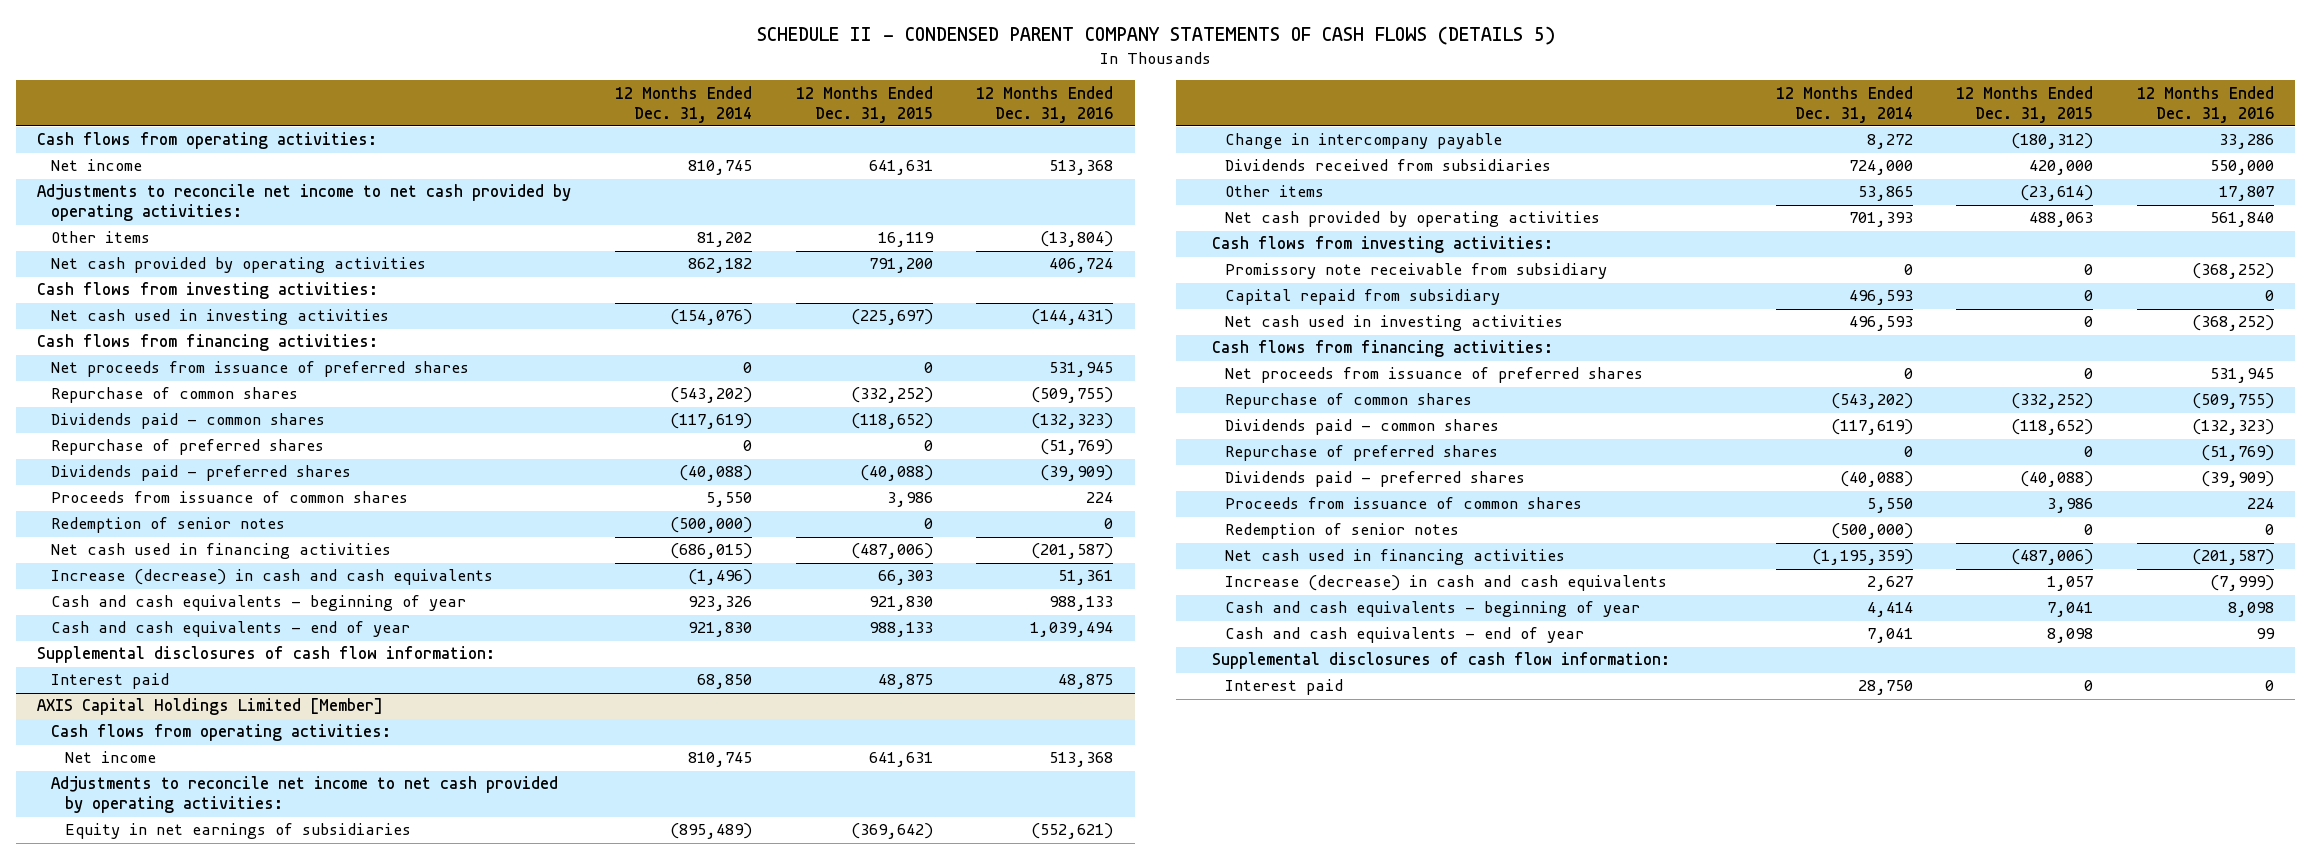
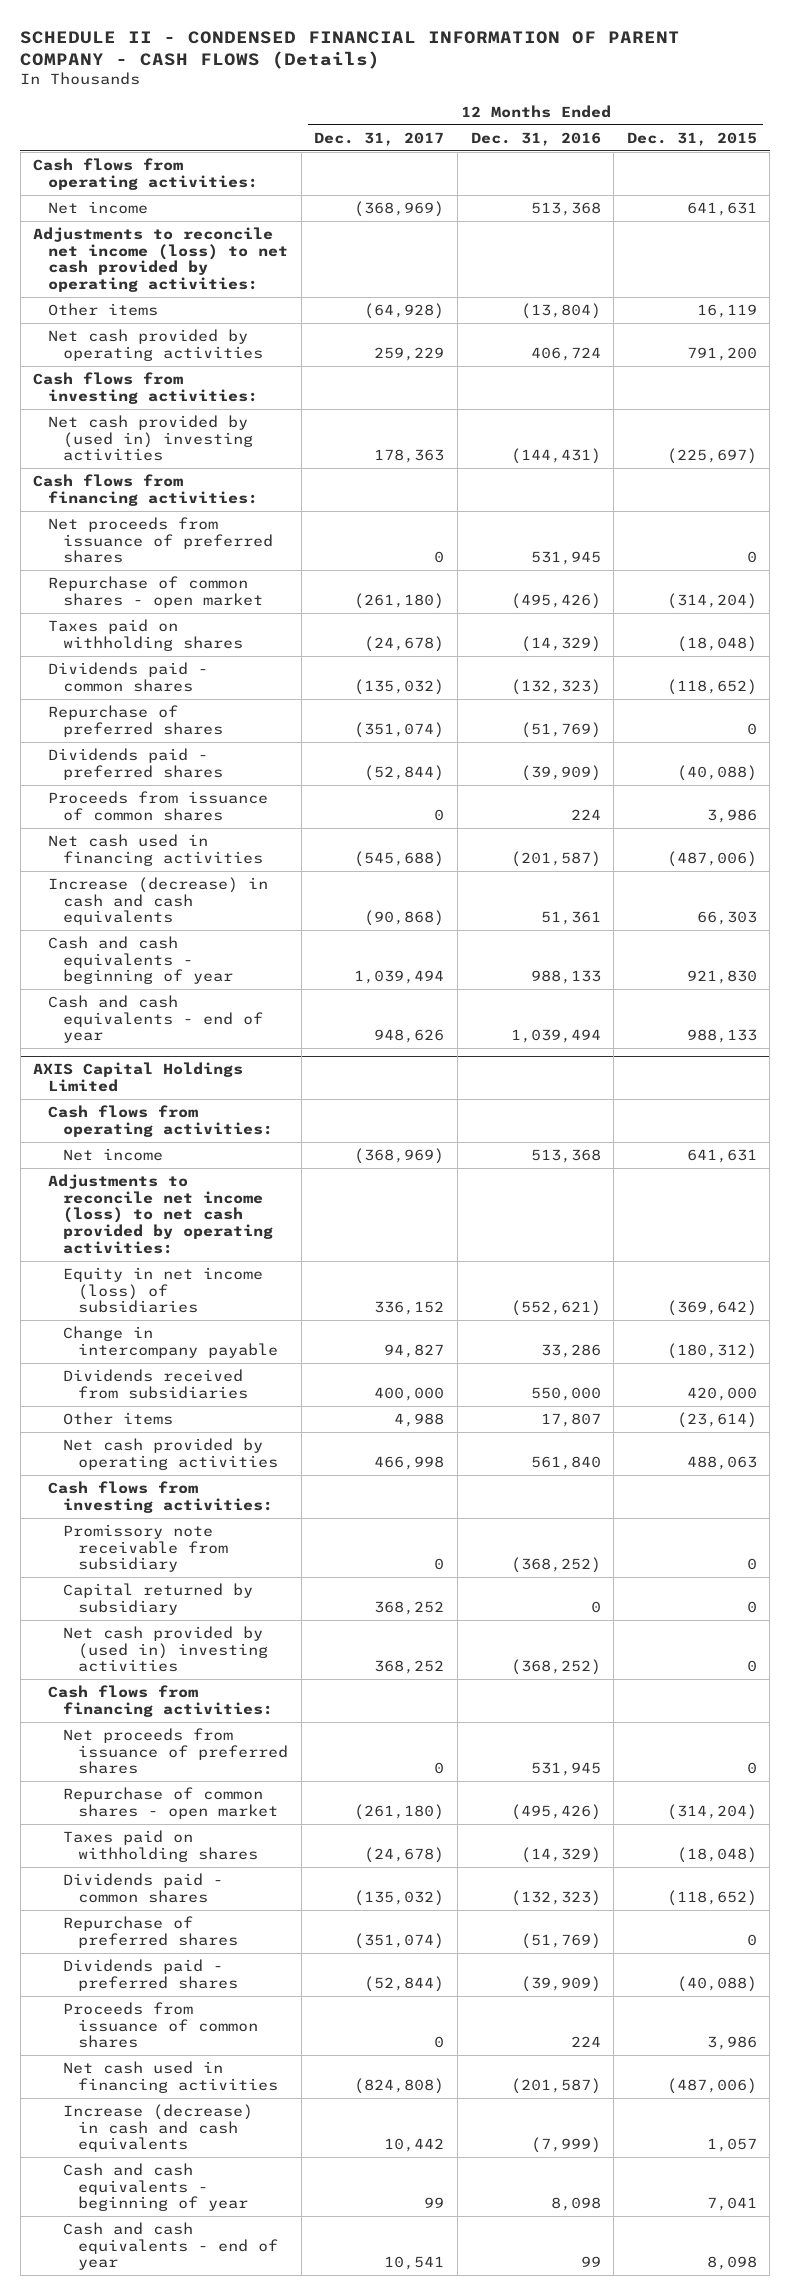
- SCHEDULE II - CONDENSED PARENT COMPANY STATEMENTS OF CASH FLOWS (DETAILS 5)
+ SCHEDULE II - CONDENSED FINANCIAL INFORMATION OF PARENT COMPANY - CASH FLOWS (Details)
- | 12 Months Ended Dec. 31, 2014 | 12 Months Ended Dec. 31, 2015 | 12 Months Ended Dec. 31, 2016
+ | 12 Months Ended Dec. 31, 2017 | 12 Months Ended Dec. 31, 2016 | 12 Months Ended Dec. 31, 2015
- Adjustments to reconcile net income to net cash provided by operating activities:
+ Adjustments to reconcile net income (loss) to net cash provided by operating activities:
- Net cash used in investing activities | (154,076) | (225,697) | (144,431)
+ Net cash provided by (used in) investing activities | 178,363 | (144,431) | (225,697)
- Repurchase of common shares | (543,202) | (332,252) | (509,755)
+ Repurchase of common shares - open market | (261,180) | (495,426) | (314,204)
+ Taxes paid on withholding shares | (24,678) | (14,329) | (18,048)
- Redemption of senior notes | (500,000) | 0 | 0
- Supplemental disclosures of cash flow information:
- Interest paid | 68,850 | 48,875 | 48,875
- AXIS Capital Holdings Limited [Member]
+ AXIS Capital Holdings Limited
- Adjustments to reconcile net income to net cash provided by operating activities:
- Equity in net earnings of subsidiaries | (895,489) | (369,642) | (552,621)
+ Adjustments to reconcile net income (loss) to net cash provided by operating activities:
+ Equity in net income (loss) of subsidiaries | 336,152 | (552,621) | (369,642)
- Capital repaid from subsidiary | 496,593 | 0 | 0
- Net cash used in investing activities | 496,593 | 0 | (368,252)
+ Capital returned by subsidiary | 368,252 | 0 | 0
+ Net cash provided by (used in) investing activities | 368,252 | (368,252) | 0
- Repurchase of common shares | (543,202) | (332,252) | (509,755)
+ Repurchase of common shares - open market | (261,180) | (495,426) | (314,204)
+ Taxes paid on withholding shares | (24,678) | (14,329) | (18,048)
- Redemption of senior notes | (500,000) | 0 | 0
- Supplemental disclosures of cash flow information:
- Interest paid | 28,750 | 0 | 0

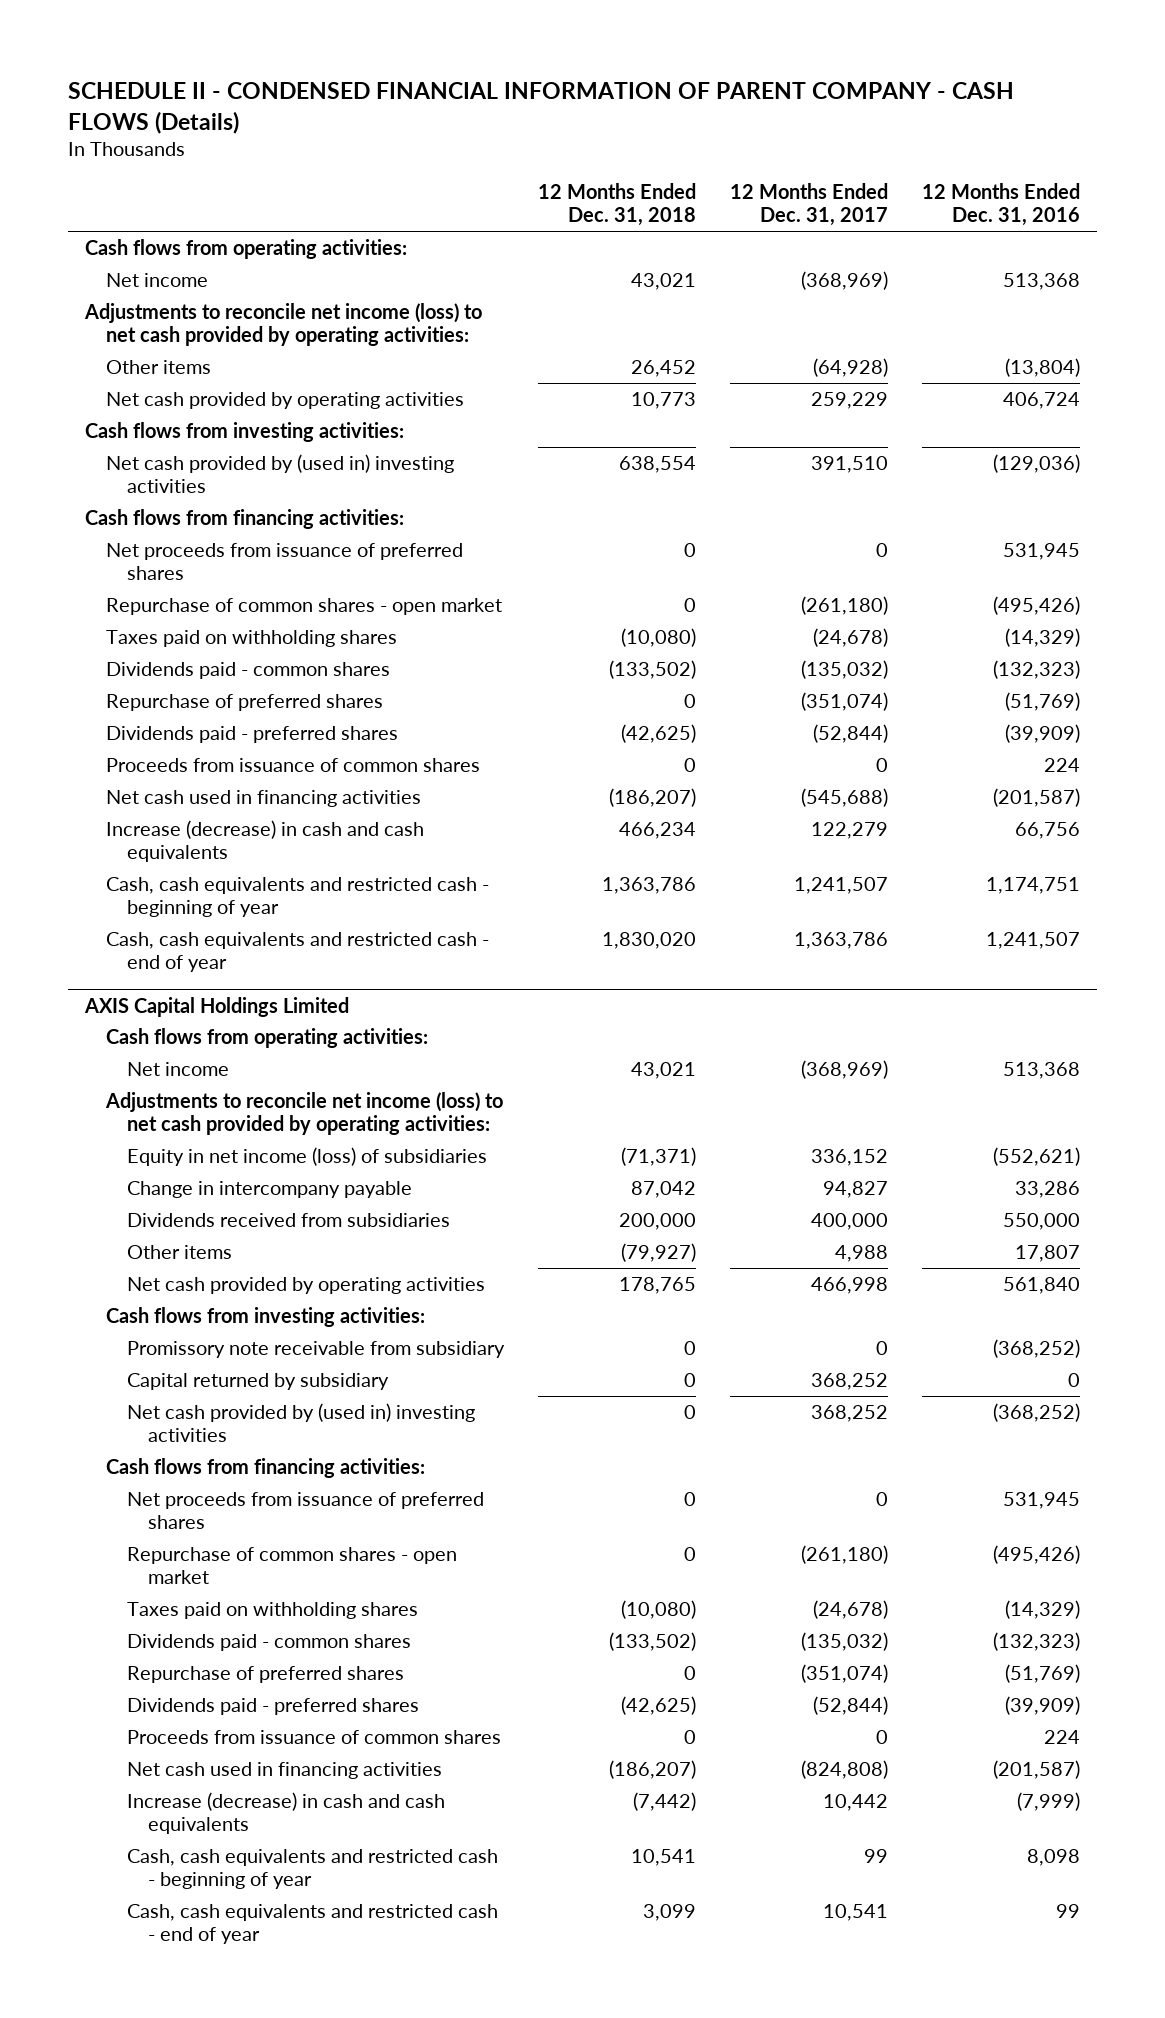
- | 12 Months Ended Dec. 31, 2017 | 12 Months Ended Dec. 31, 2016 | 12 Months Ended Dec. 31, 2015
+ | 12 Months Ended Dec. 31, 2018 | 12 Months Ended Dec. 31, 2017 | 12 Months Ended Dec. 31, 2016
- Net cash provided by (used in) investing activities | 178,363 | (144,431) | (225,697)
+ Net cash provided by (used in) investing activities | 638,554 | 391,510 | (129,036)
- Increase (decrease) in cash and cash equivalents | (90,868) | 51,361 | 66,303
- Cash and cash equivalents - beginning of year | 1,039,494 | 988,133 | 921,830
- Cash and cash equivalents - end of year | 948,626 | 1,039,494 | 988,133
+ Increase (decrease) in cash and cash equivalents | 466,234 | 122,279 | 66,756
+ Cash, cash equivalents and restricted cash - beginning of year | 1,363,786 | 1,241,507 | 1,174,751
+ Cash, cash equivalents and restricted cash - end of year | 1,830,020 | 1,363,786 | 1,241,507
@ AXIS Capital Holdings Limited
- Cash and cash equivalents - beginning of year | 99 | 8,098 | 7,041
- Cash and cash equivalents - end of year | 10,541 | 99 | 8,098
+ Cash, cash equivalents and restricted cash - beginning of year | 10,541 | 99 | 8,098
+ Cash, cash equivalents and restricted cash - end of year | 3,099 | 10,541 | 99

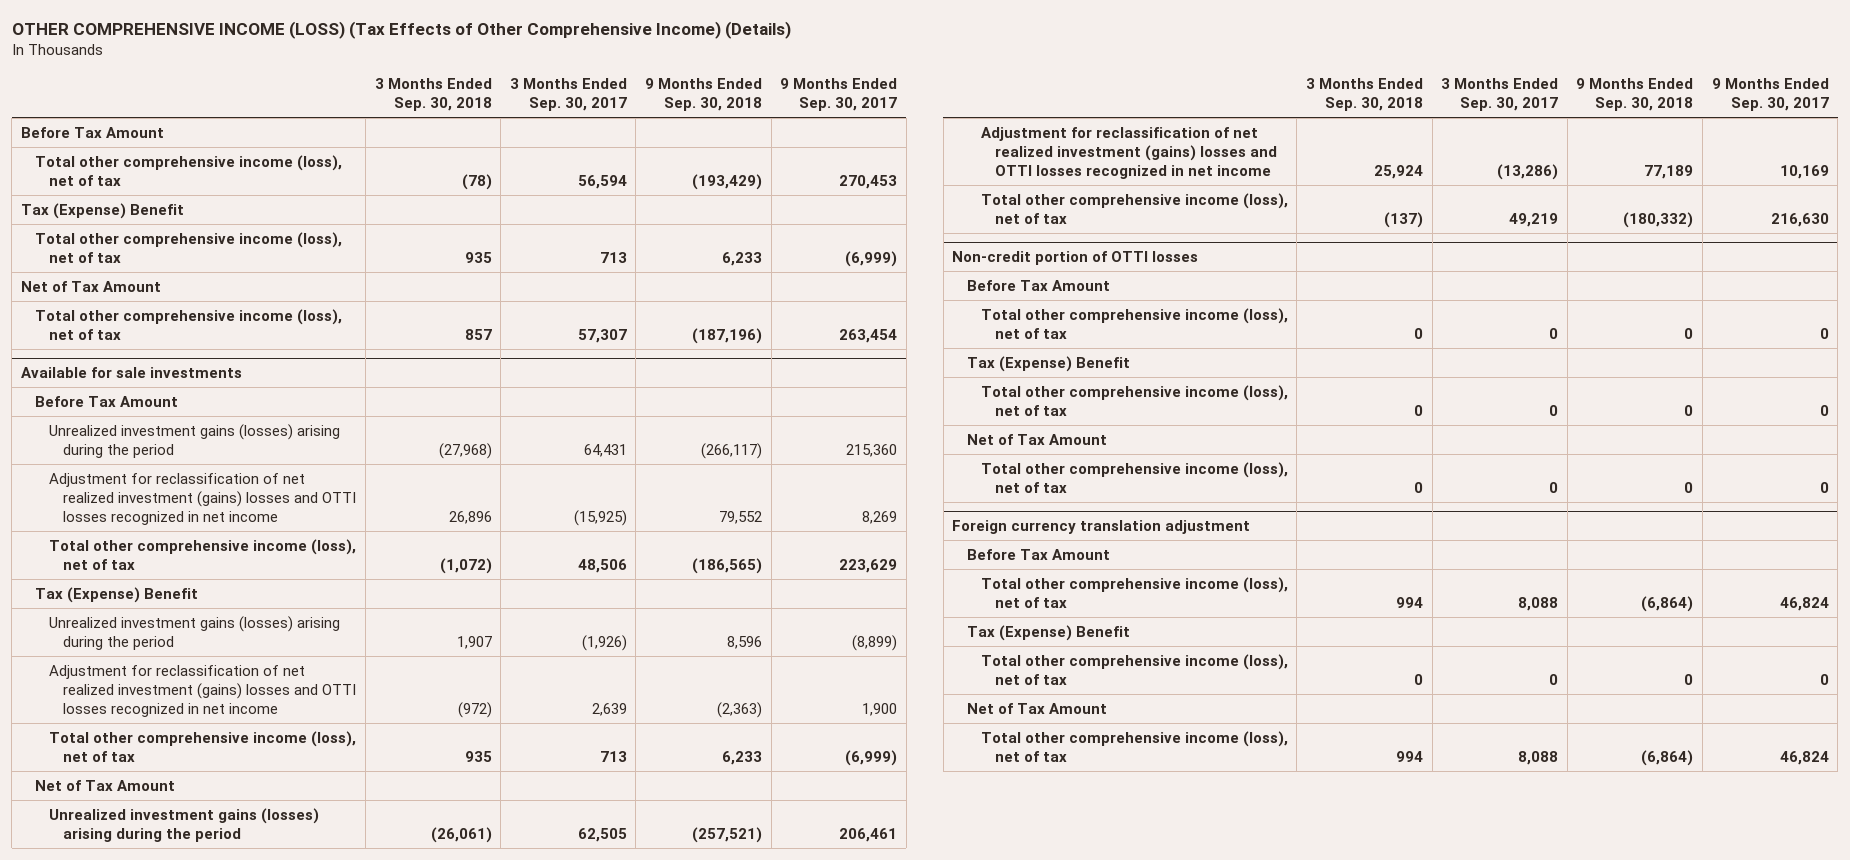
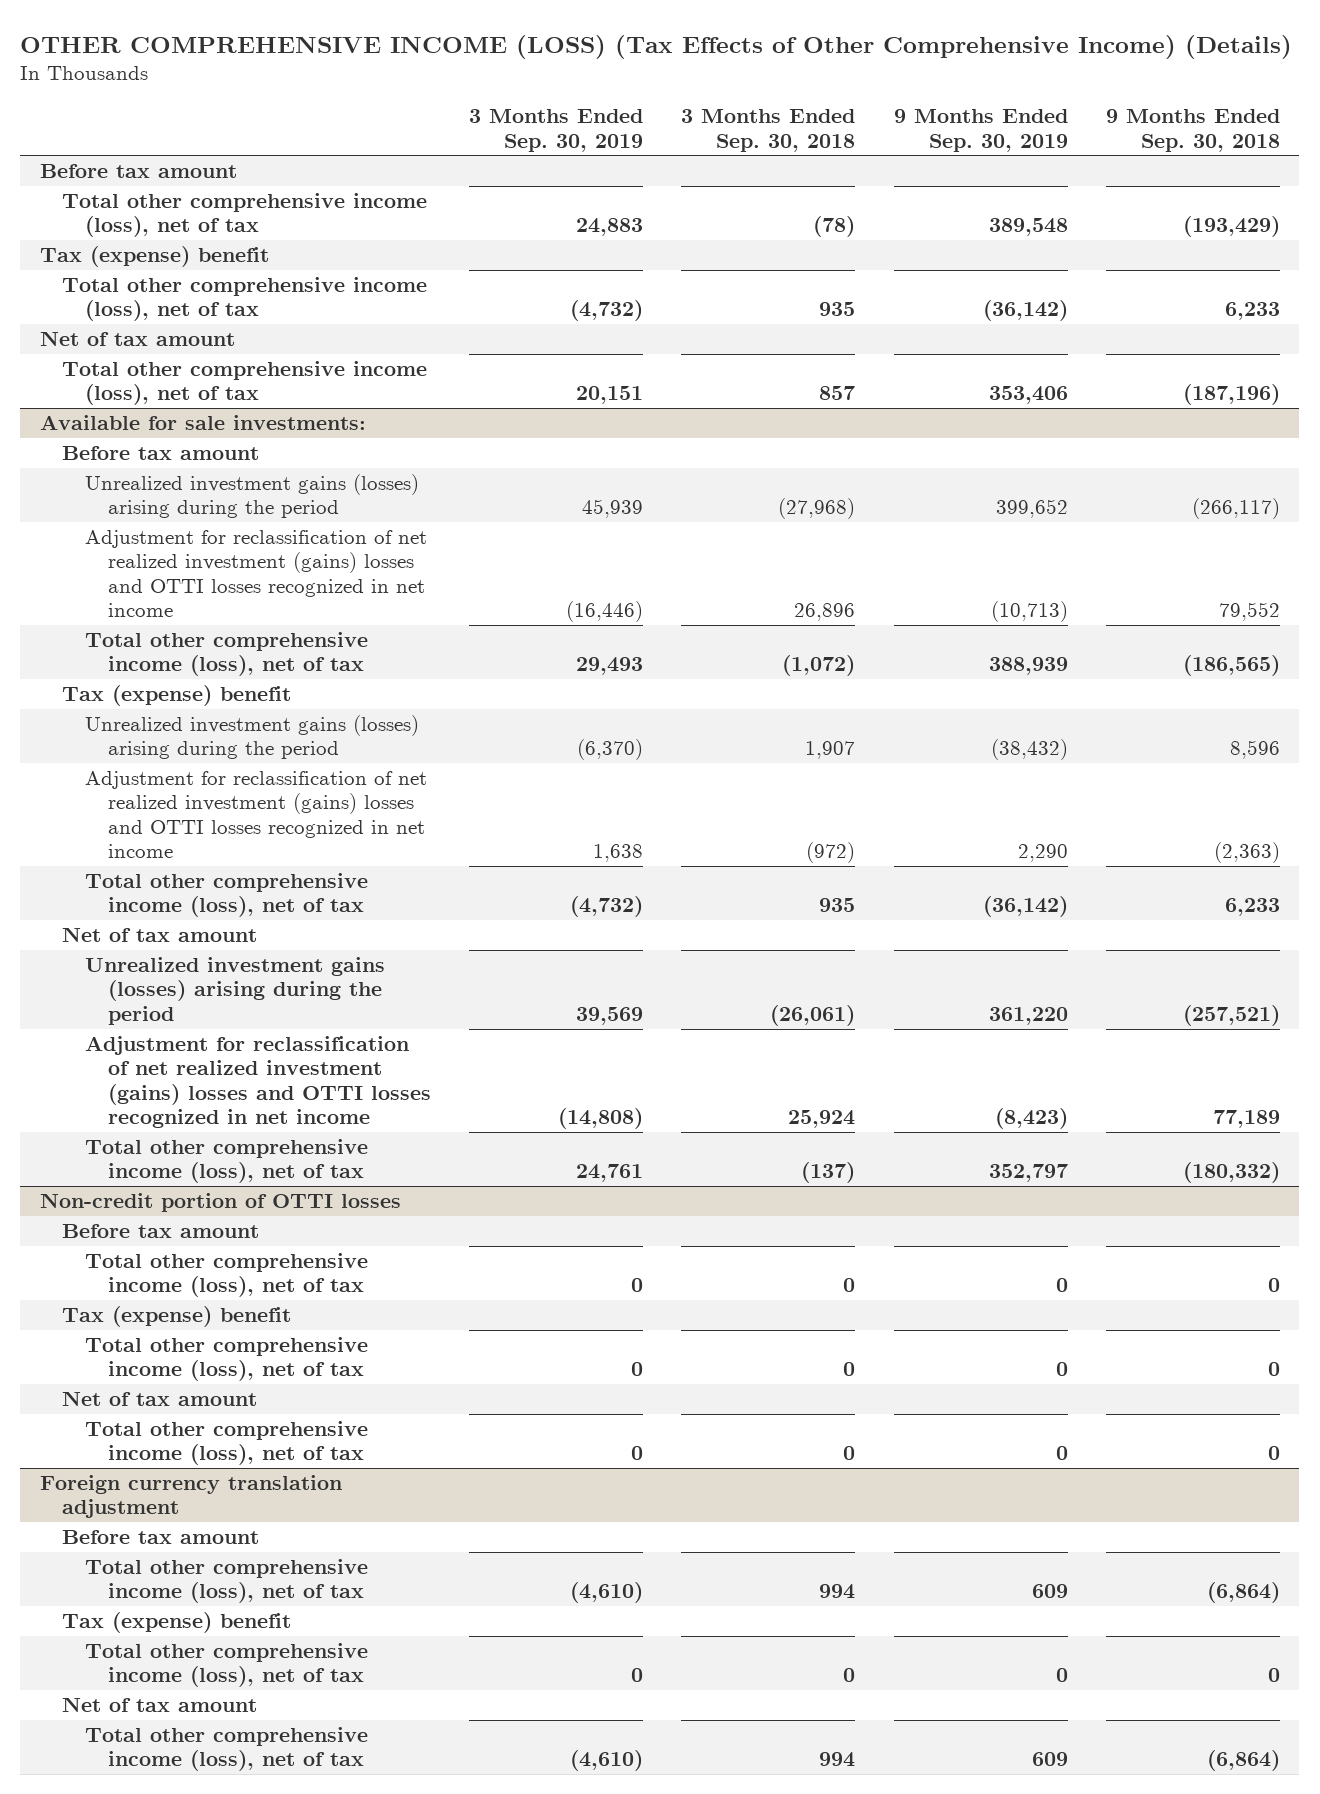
- | 3 Months Ended Sep. 30, 2018 | 3 Months Ended Sep. 30, 2017 | 9 Months Ended Sep. 30, 2018 | 9 Months Ended Sep. 30, 2017
+ | 3 Months Ended Sep. 30, 2019 | 3 Months Ended Sep. 30, 2018 | 9 Months Ended Sep. 30, 2019 | 9 Months Ended Sep. 30, 2018
- Before Tax Amount
+ Before tax amount
- Tax (Expense) Benefit
+ Tax (expense) benefit
- Net of Tax Amount
+ Net of tax amount
- Available for sale investments
- Before Tax Amount
+ Available for sale investments:
+ Before tax amount
- Tax (Expense) Benefit
+ Tax (expense) benefit
- Net of Tax Amount
+ Net of tax amount
@ Non-credit portion of OTTI losses
- Before Tax Amount
+ Before tax amount
- Tax (Expense) Benefit
+ Tax (expense) benefit
- Net of Tax Amount
+ Net of tax amount
@ Foreign currency translation adjustment
- Before Tax Amount
+ Before tax amount
- Tax (Expense) Benefit
+ Tax (expense) benefit
- Net of Tax Amount
+ Net of tax amount

